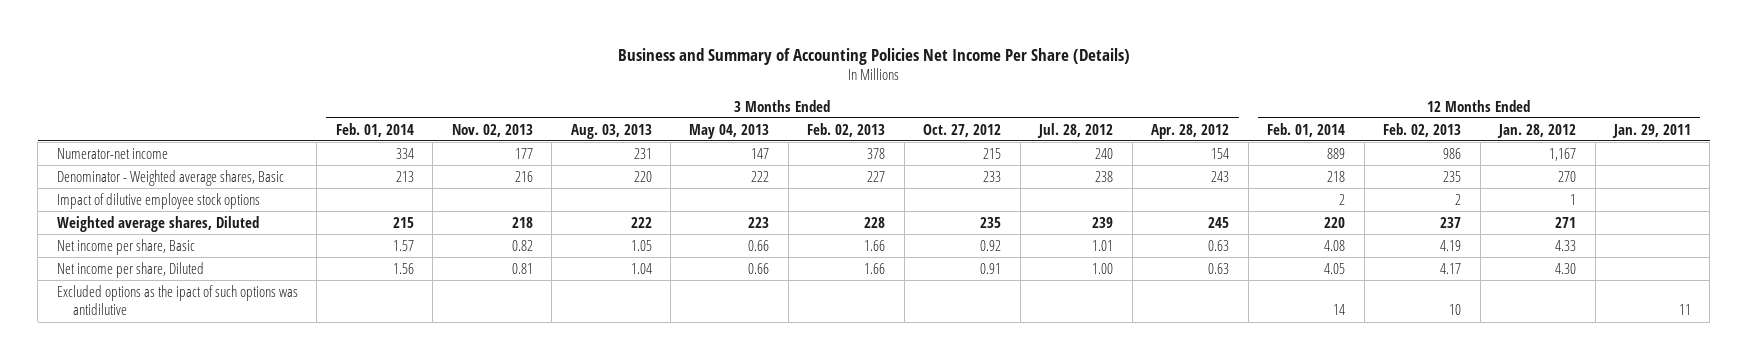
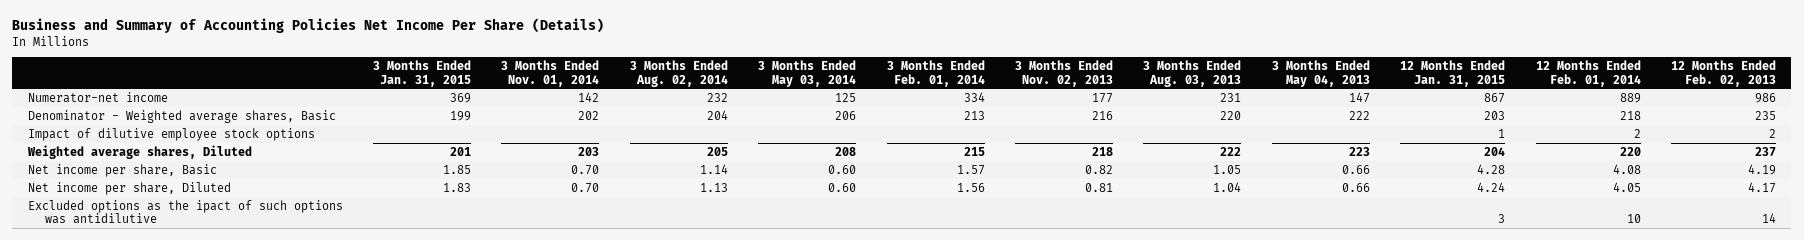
- | 3 Months Ended Feb. 01, 2014 | 3 Months Ended Nov. 02, 2013 | 3 Months Ended Aug. 03, 2013 | 3 Months Ended May 04, 2013 | 3 Months Ended Feb. 02, 2013 | 3 Months Ended Oct. 27, 2012 | 3 Months Ended Jul. 28, 2012 | 3 Months Ended Apr. 28, 2012 | 12 Months Ended Feb. 01, 2014 | 12 Months Ended Feb. 02, 2013 | 12 Months Ended Jan. 28, 2012 | 12 Months Ended Jan. 29, 2011
+ | 3 Months Ended Jan. 31, 2015 | 3 Months Ended Nov. 01, 2014 | 3 Months Ended Aug. 02, 2014 | 3 Months Ended May 03, 2014 | 3 Months Ended Feb. 01, 2014 | 3 Months Ended Nov. 02, 2013 | 3 Months Ended Aug. 03, 2013 | 3 Months Ended May 04, 2013 | 12 Months Ended Jan. 31, 2015 | 12 Months Ended Feb. 01, 2014 | 12 Months Ended Feb. 02, 2013
- Excluded options as the ipact of such options was antidilutive | | | | | | | | | 14 | 10 | | 11
+ Excluded options as the ipact of such options was antidilutive | | | | | | | | | 3 | 10 | 14

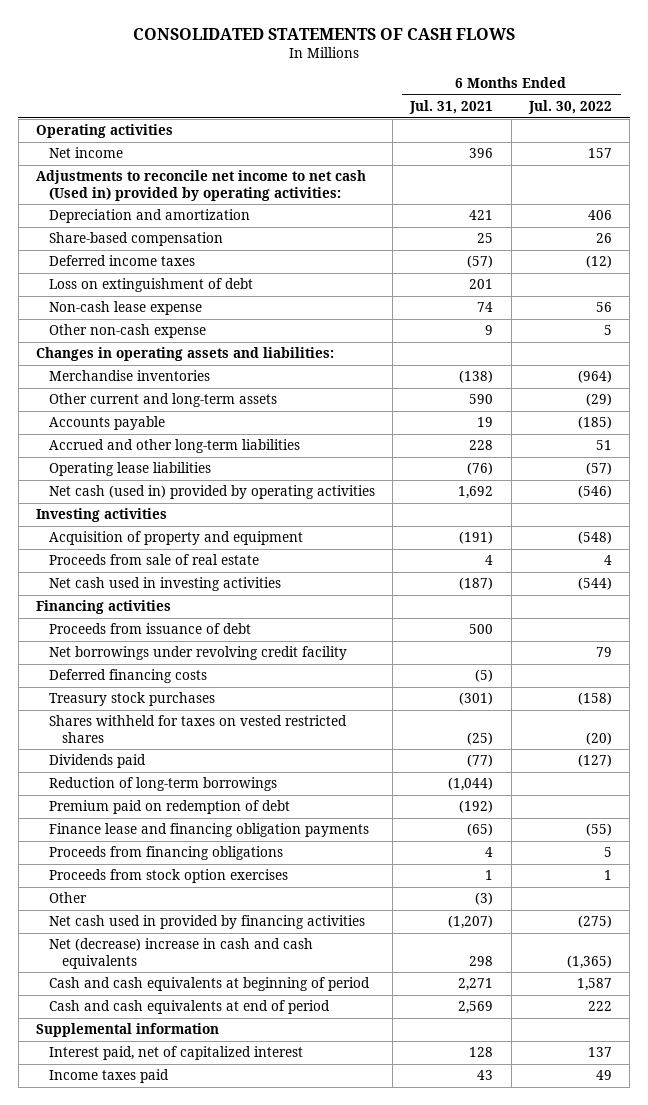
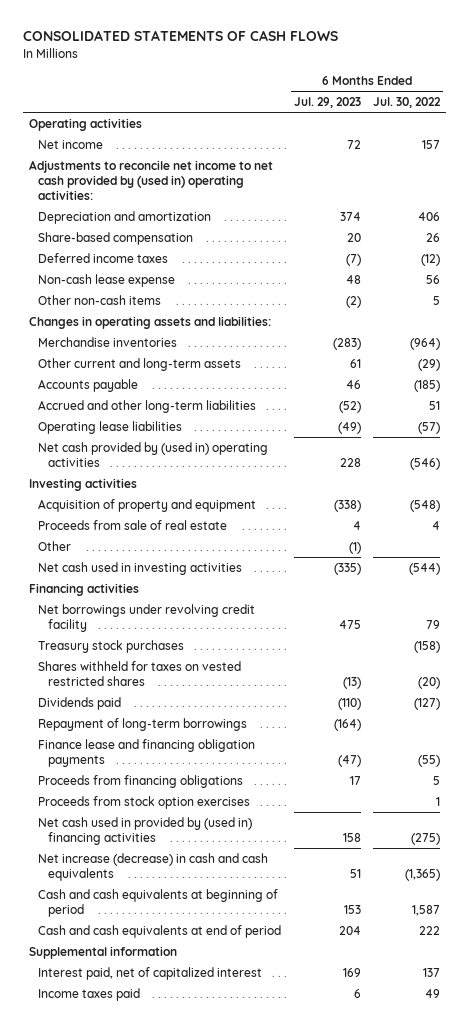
- | 6 Months Ended Jul. 31, 2021 | 6 Months Ended Jul. 30, 2022
+ | 6 Months Ended Jul. 29, 2023 | 6 Months Ended Jul. 30, 2022
- Adjustments to reconcile net income to net cash (Used in) provided by operating activities:
+ Adjustments to reconcile net income to net cash provided by (used in) operating activities:
- Loss on extinguishment of debt | 201 |
- Other non-cash expense | 9 | 5
+ Other non-cash items | (2) | 5
- Net cash (used in) provided by operating activities | 1,692 | (546)
+ Net cash provided by (used in) operating activities | 228 | (546)
moved up: Other | (1) |
- Proceeds from issuance of debt | 500 |
- Deferred financing costs | (5) |
- Reduction of long-term borrowings | (1,044) |
- Premium paid on redemption of debt | (192) |
+ Repayment of long-term borrowings | (164) |
- Net cash used in provided by financing activities | (1,207) | (275)
- Net (decrease) increase in cash and cash equivalents | 298 | (1,365)
+ Net cash used in provided by (used in) financing activities | 158 | (275)
+ Net increase (decrease) in cash and cash equivalents | 51 | (1,365)

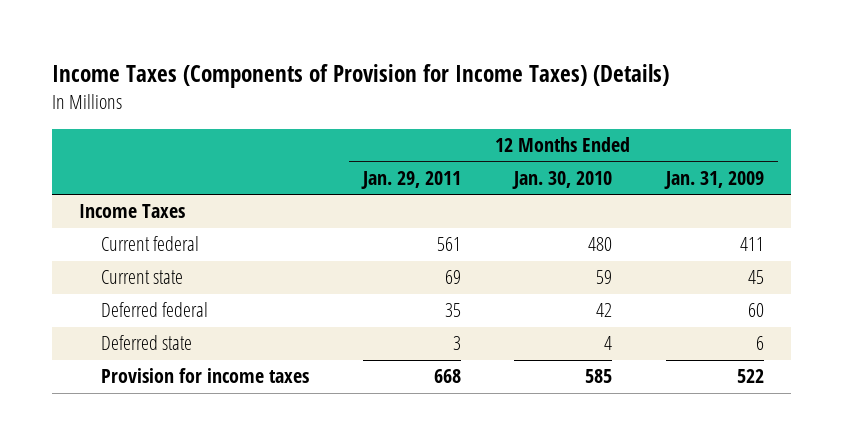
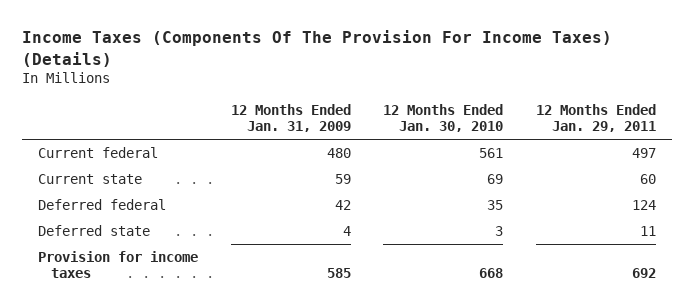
- Income Taxes (Components of Provision for Income Taxes) (Details)
+ Income Taxes (Components Of The Provision For Income Taxes) (Details)
- | 12 Months Ended Jan. 29, 2011 | 12 Months Ended Jan. 30, 2010 | 12 Months Ended Jan. 31, 2009
+ | 12 Months Ended Jan. 31, 2009 | 12 Months Ended Jan. 30, 2010 | 12 Months Ended Jan. 29, 2011
- Income Taxes
- Current federal | 561 | 480 | 411
- Current state | 69 | 59 | 45
- Deferred federal | 35 | 42 | 60
- Deferred state | 3 | 4 | 6
- Provision for income taxes | 668 | 585 | 522
+ Current federal | 480 | 561 | 497
+ Current state | 59 | 69 | 60
+ Deferred federal | 42 | 35 | 124
+ Deferred state | 4 | 3 | 11
+ Provision for income taxes | 585 | 668 | 692

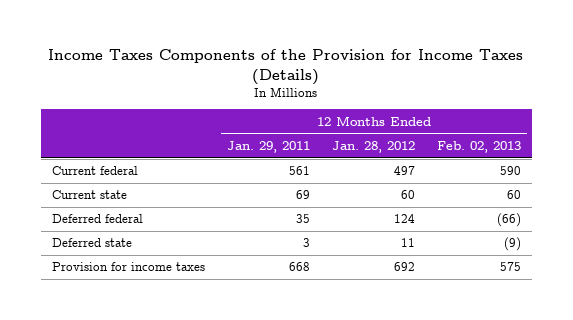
- Income Taxes (Components Of The Provision For Income Taxes) (Details)
+ Income Taxes Components of the Provision for Income Taxes (Details)
- | 12 Months Ended Jan. 31, 2009 | 12 Months Ended Jan. 30, 2010 | 12 Months Ended Jan. 29, 2011
+ | 12 Months Ended Jan. 29, 2011 | 12 Months Ended Jan. 28, 2012 | 12 Months Ended Feb. 02, 2013
- Current federal | 480 | 561 | 497
- Current state | 59 | 69 | 60
- Deferred federal | 42 | 35 | 124
- Deferred state | 4 | 3 | 11
- Provision for income taxes | 585 | 668 | 692
+ Current federal | 561 | 497 | 590
+ Current state | 69 | 60 | 60
+ Deferred federal | 35 | 124 | (66)
+ Deferred state | 3 | 11 | (9)
+ Provision for income taxes | 668 | 692 | 575

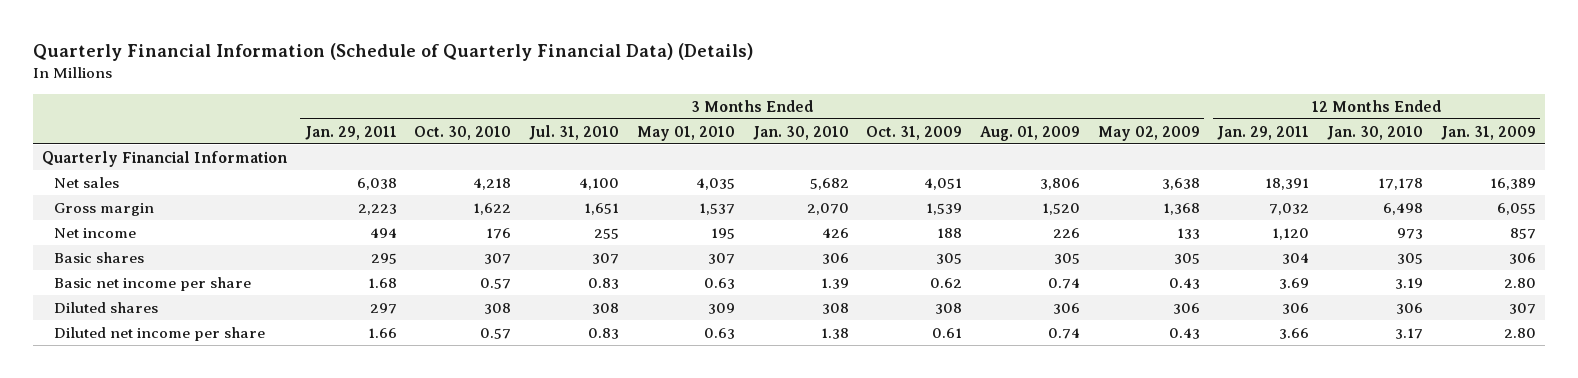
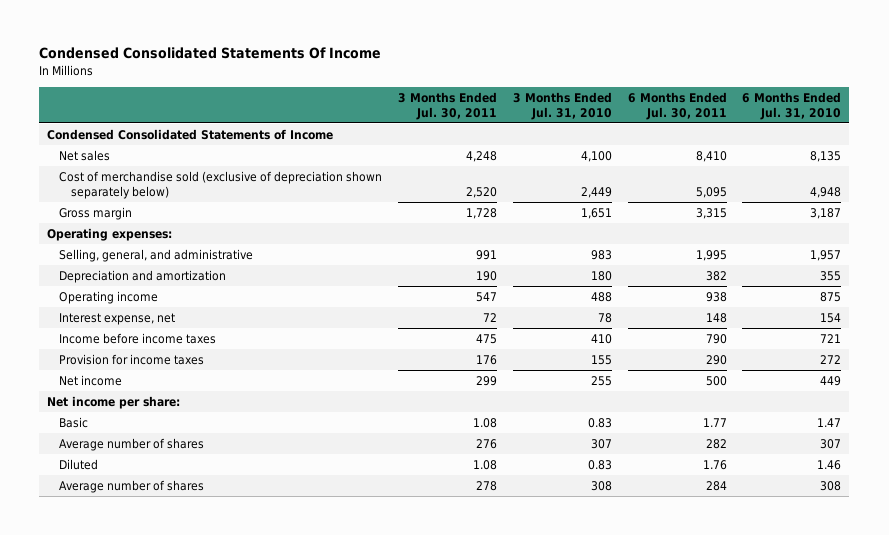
- Quarterly Financial Information (Schedule of Quarterly Financial Data) (Details)
+ Condensed Consolidated Statements Of Income
- | 3 Months Ended Jan. 29, 2011 | 3 Months Ended Oct. 30, 2010 | 3 Months Ended Jul. 31, 2010 | 3 Months Ended May 01, 2010 | 3 Months Ended Jan. 30, 2010 | 3 Months Ended Oct. 31, 2009 | 3 Months Ended Aug. 01, 2009 | 3 Months Ended May 02, 2009 | 12 Months Ended Jan. 29, 2011 | 12 Months Ended Jan. 30, 2010 | 12 Months Ended Jan. 31, 2009
+ | 3 Months Ended Jul. 30, 2011 | 3 Months Ended Jul. 31, 2010 | 6 Months Ended Jul. 30, 2011 | 6 Months Ended Jul. 31, 2010
- Quarterly Financial Information
+ Condensed Consolidated Statements of Income
+ Cost of merchandise sold (exclusive of depreciation shown separately below) | 2,520 | 2,449 | 5,095 | 4,948
+ Operating expenses:
+ Selling, general, and administrative | 991 | 983 | 1,995 | 1,957
+ Depreciation and amortization | 190 | 180 | 382 | 355
+ Operating income | 547 | 488 | 938 | 875
+ Interest expense, net | 72 | 78 | 148 | 154
+ Income before income taxes | 475 | 410 | 790 | 721
+ Provision for income taxes | 176 | 155 | 290 | 272
- Basic shares | 295 | 307 | 307 | 307 | 306 | 305 | 305 | 305 | 304 | 305 | 306
- Basic net income per share | 1.68 | 0.57 | 0.83 | 0.63 | 1.39 | 0.62 | 0.74 | 0.43 | 3.69 | 3.19 | 2.80
- Diluted shares | 297 | 308 | 308 | 309 | 308 | 308 | 306 | 306 | 306 | 306 | 307
- Diluted net income per share | 1.66 | 0.57 | 0.83 | 0.63 | 1.38 | 0.61 | 0.74 | 0.43 | 3.66 | 3.17 | 2.80
+ Net income per share:
+ Basic | 1.08 | 0.83 | 1.77 | 1.47
+ Average number of shares | 276 | 307 | 282 | 307
+ Diluted | 1.08 | 0.83 | 1.76 | 1.46
+ Average number of shares | 278 | 308 | 284 | 308

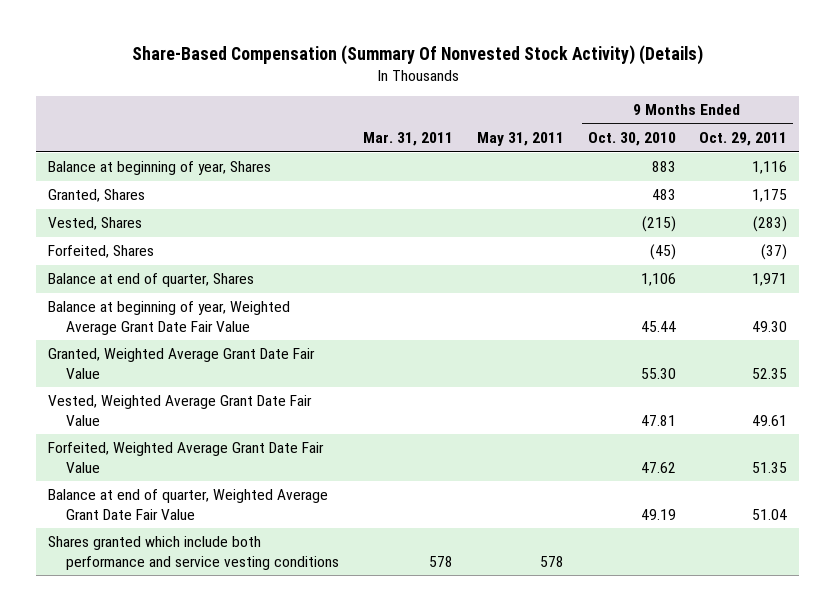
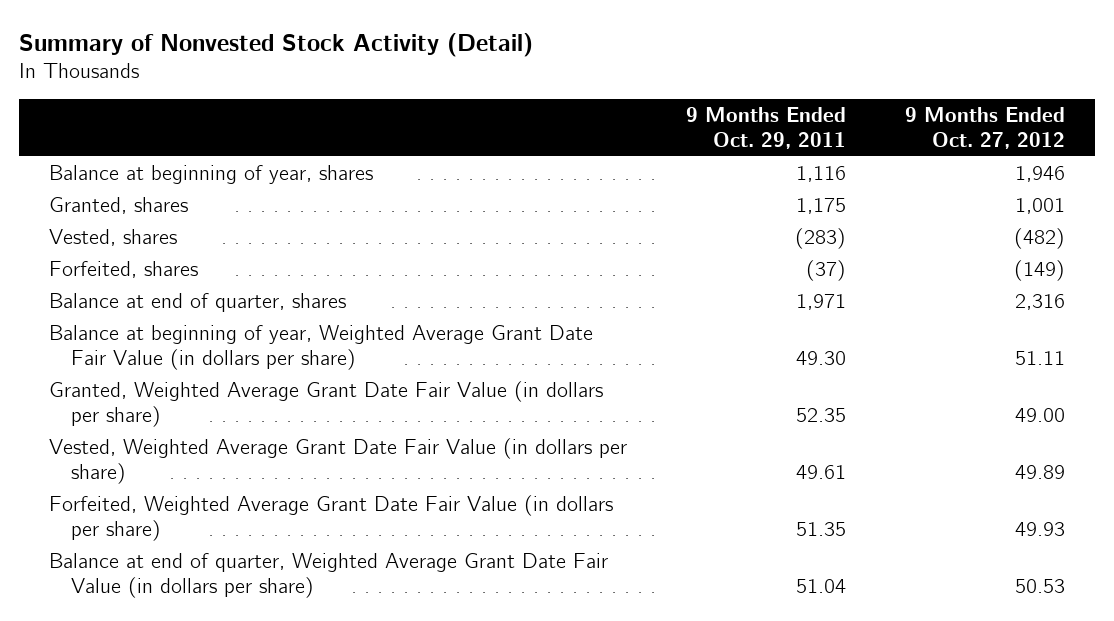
- Share-Based Compensation (Summary Of Nonvested Stock Activity) (Details)
+ Summary of Nonvested Stock Activity (Detail)
- | Mar. 31, 2011 | May 31, 2011 | 9 Months Ended Oct. 30, 2010 | 9 Months Ended Oct. 29, 2011
+ | 9 Months Ended Oct. 29, 2011 | 9 Months Ended Oct. 27, 2012
- Balance at beginning of year, Shares | | | 883 | 1,116
- Granted, Shares | | | 483 | 1,175
- Vested, Shares | | | (215) | (283)
- Forfeited, Shares | | | (45) | (37)
- Balance at end of quarter, Shares | | | 1,106 | 1,971
- Balance at beginning of year, Weighted Average Grant Date Fair Value | | | 45.44 | 49.30
- Granted, Weighted Average Grant Date Fair Value | | | 55.30 | 52.35
- Vested, Weighted Average Grant Date Fair Value | | | 47.81 | 49.61
- Forfeited, Weighted Average Grant Date Fair Value | | | 47.62 | 51.35
- Balance at end of quarter, Weighted Average Grant Date Fair Value | | | 49.19 | 51.04
- Shares granted which include both performance and service vesting conditions | 578 | 578 | |
+ Balance at beginning of year, shares | 1,116 | 1,946
+ Granted, shares | 1,175 | 1,001
+ Vested, shares | (283) | (482)
+ Forfeited, shares | (37) | (149)
+ Balance at end of quarter, shares | 1,971 | 2,316
+ Balance at beginning of year, Weighted Average Grant Date Fair Value (in dollars per share) | 49.30 | 51.11
+ Granted, Weighted Average Grant Date Fair Value (in dollars per share) | 52.35 | 49.00
+ Vested, Weighted Average Grant Date Fair Value (in dollars per share) | 49.61 | 49.89
+ Forfeited, Weighted Average Grant Date Fair Value (in dollars per share) | 51.35 | 49.93
+ Balance at end of quarter, Weighted Average Grant Date Fair Value (in dollars per share) | 51.04 | 50.53

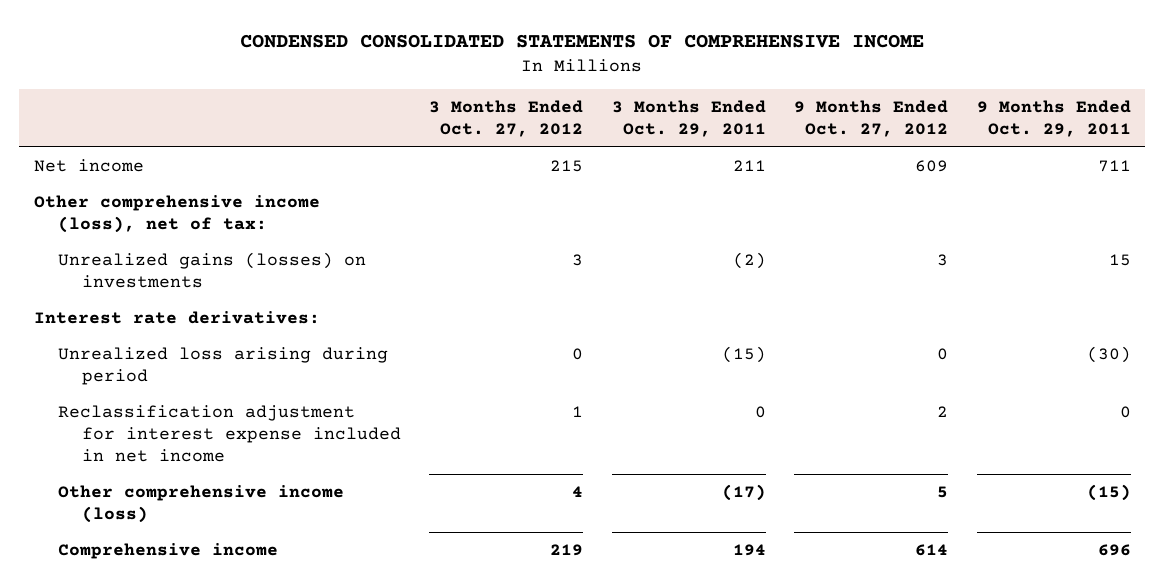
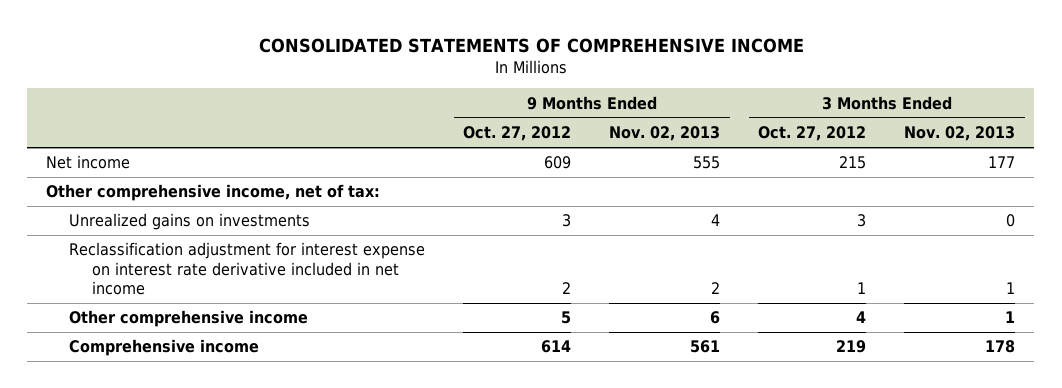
- CONDENSED CONSOLIDATED STATEMENTS OF COMPREHENSIVE INCOME
+ CONSOLIDATED STATEMENTS OF COMPREHENSIVE INCOME
- | 3 Months Ended Oct. 27, 2012 | 3 Months Ended Oct. 29, 2011 | 9 Months Ended Oct. 27, 2012 | 9 Months Ended Oct. 29, 2011
+ | 9 Months Ended Oct. 27, 2012 | 9 Months Ended Nov. 02, 2013 | 3 Months Ended Oct. 27, 2012 | 3 Months Ended Nov. 02, 2013
- Other comprehensive income (loss), net of tax:
- Unrealized gains (losses) on investments | 3 | (2) | 3 | 15
- Interest rate derivatives:
- Unrealized loss arising during period | 0 | (15) | 0 | (30)
- Reclassification adjustment for interest expense included in net income | 1 | 0 | 2 | 0
- Other comprehensive income (loss) | 4 | (17) | 5 | (15)
+ Other comprehensive income, net of tax:
+ Unrealized gains on investments | 3 | 4 | 3 | 0
+ Reclassification adjustment for interest expense on interest rate derivative included in net income | 2 | 2 | 1 | 1
+ Other comprehensive income | 5 | 6 | 4 | 1

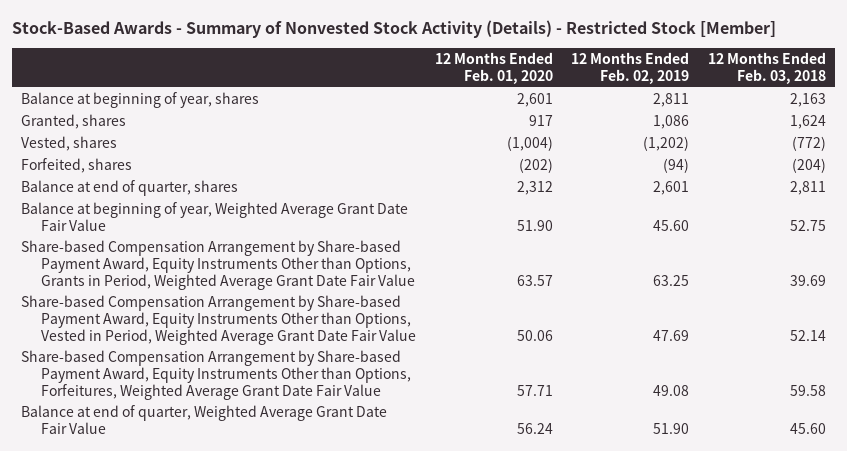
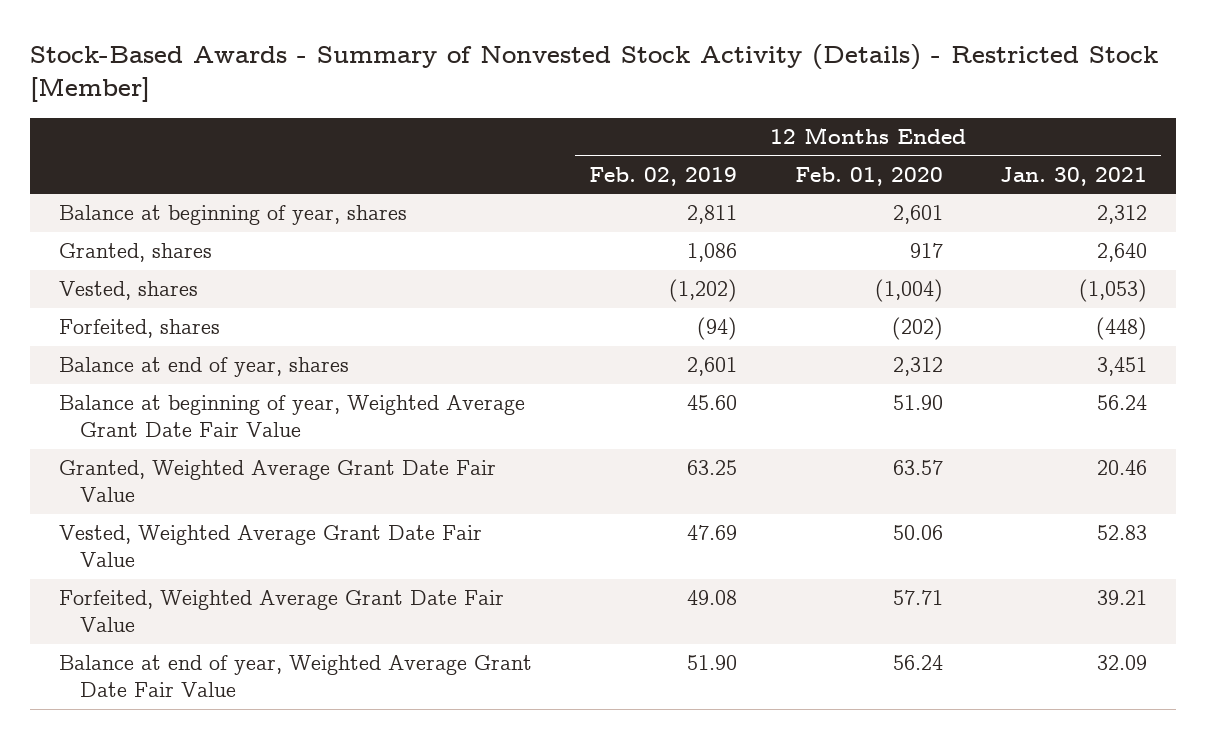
- | 12 Months Ended Feb. 01, 2020 | 12 Months Ended Feb. 02, 2019 | 12 Months Ended Feb. 03, 2018
+ | 12 Months Ended Feb. 02, 2019 | 12 Months Ended Feb. 01, 2020 | 12 Months Ended Jan. 30, 2021
- Balance at end of quarter, shares | 2,312 | 2,601 | 2,811
+ Balance at end of year, shares | 2,601 | 2,312 | 3,451
- Share-based Compensation Arrangement by Share-based Payment Award, Equity Instruments Other than Options, Grants in Period, Weighted Average Grant Date Fair Value | 63.57 | 63.25 | 39.69
- Share-based Compensation Arrangement by Share-based Payment Award, Equity Instruments Other than Options, Vested in Period, Weighted Average Grant Date Fair Value | 50.06 | 47.69 | 52.14
- Share-based Compensation Arrangement by Share-based Payment Award, Equity Instruments Other than Options, Forfeitures, Weighted Average Grant Date Fair Value | 57.71 | 49.08 | 59.58
- Balance at end of quarter, Weighted Average Grant Date Fair Value | 56.24 | 51.90 | 45.60
+ Granted, Weighted Average Grant Date Fair Value | 63.25 | 63.57 | 20.46
+ Vested, Weighted Average Grant Date Fair Value | 47.69 | 50.06 | 52.83
+ Forfeited, Weighted Average Grant Date Fair Value | 49.08 | 57.71 | 39.21
+ Balance at end of year, Weighted Average Grant Date Fair Value | 51.90 | 56.24 | 32.09

